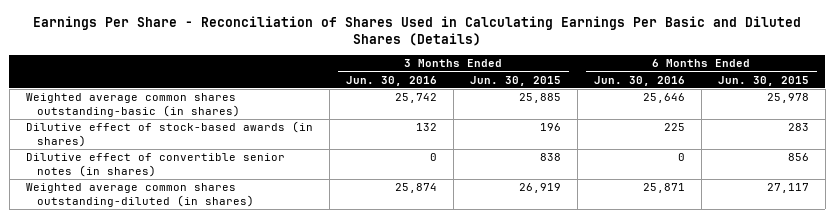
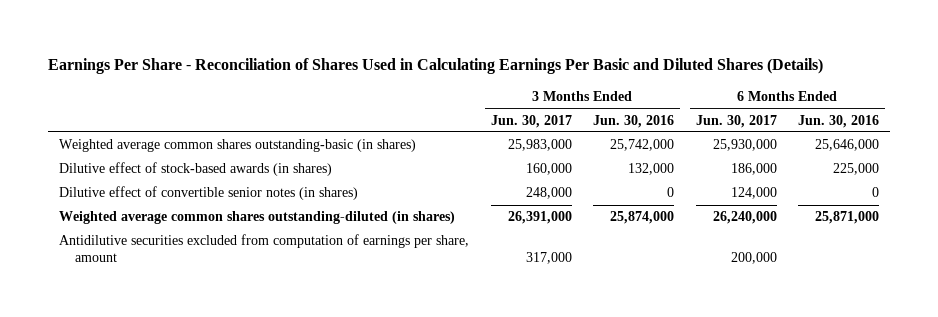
- | 3 Months Ended Jun. 30, 2016 | 3 Months Ended Jun. 30, 2015 | 6 Months Ended Jun. 30, 2016 | 6 Months Ended Jun. 30, 2015
+ | 3 Months Ended Jun. 30, 2017 | 3 Months Ended Jun. 30, 2016 | 6 Months Ended Jun. 30, 2017 | 6 Months Ended Jun. 30, 2016
- Weighted average common shares outstanding-basic (in shares) | 25,742 | 25,885 | 25,646 | 25,978
- Dilutive effect of stock-based awards (in shares) | 132 | 196 | 225 | 283
+ Weighted average common shares outstanding-basic (in shares) | 25,983,000 | 25,742,000 | 25,930,000 | 25,646,000
+ Dilutive effect of stock-based awards (in shares) | 160,000 | 132,000 | 186,000 | 225,000
- Weighted average common shares outstanding-diluted (in shares) | 25,874 | 26,919 | 25,871 | 27,117
+ Weighted average common shares outstanding-diluted (in shares) | 26,391,000 | 25,874,000 | 26,240,000 | 25,871,000
+ Antidilutive securities excluded from computation of earnings per share, amount | 317,000 | | 200,000 |

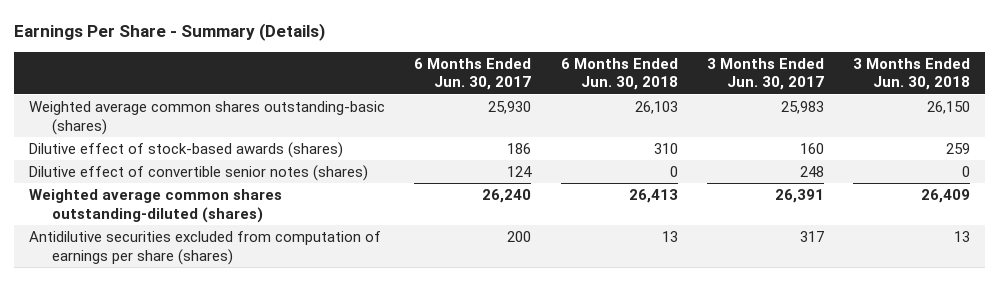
- Earnings Per Share - Reconciliation of Shares Used in Calculating Earnings Per Basic and Diluted Shares (Details)
+ Earnings Per Share - Summary (Details)
- | 3 Months Ended Jun. 30, 2017 | 3 Months Ended Jun. 30, 2016 | 6 Months Ended Jun. 30, 2017 | 6 Months Ended Jun. 30, 2016
+ | 6 Months Ended Jun. 30, 2017 | 6 Months Ended Jun. 30, 2018 | 3 Months Ended Jun. 30, 2017 | 3 Months Ended Jun. 30, 2018
- Weighted average common shares outstanding-basic (in shares) | 25,983,000 | 25,742,000 | 25,930,000 | 25,646,000
- Dilutive effect of stock-based awards (in shares) | 160,000 | 132,000 | 186,000 | 225,000
- Dilutive effect of convertible senior notes (in shares) | 248,000 | 0 | 124,000 | 0
- Weighted average common shares outstanding-diluted (in shares) | 26,391,000 | 25,874,000 | 26,240,000 | 25,871,000
- Antidilutive securities excluded from computation of earnings per share, amount | 317,000 | | 200,000 |
+ Weighted average common shares outstanding-basic (shares) | 25,930 | 26,103 | 25,983 | 26,150
+ Dilutive effect of stock-based awards (shares) | 186 | 310 | 160 | 259
+ Dilutive effect of convertible senior notes (shares) | 124 | 0 | 248 | 0
+ Weighted average common shares outstanding-diluted (shares) | 26,240 | 26,413 | 26,391 | 26,409
+ Antidilutive securities excluded from computation of earnings per share (shares) | 200 | 13 | 317 | 13

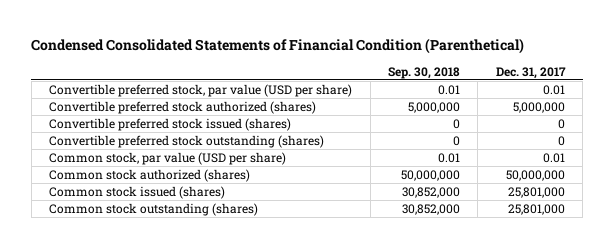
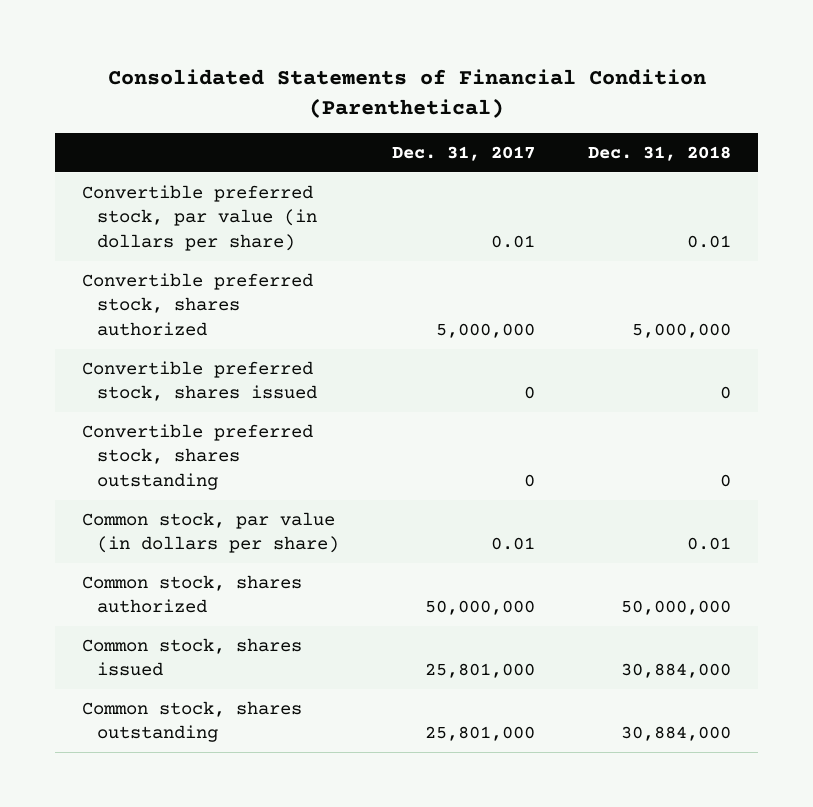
- Condensed Consolidated Statements of Financial Condition (Parenthetical)
+ Consolidated Statements of Financial Condition (Parenthetical)
- | Sep. 30, 2018 | Dec. 31, 2017
+ | Dec. 31, 2017 | Dec. 31, 2018
- Convertible preferred stock, par value (USD per share) | 0.01 | 0.01
- Convertible preferred stock authorized (shares) | 5,000,000 | 5,000,000
- Convertible preferred stock issued (shares) | 0 | 0
- Convertible preferred stock outstanding (shares) | 0 | 0
- Common stock, par value (USD per share) | 0.01 | 0.01
- Common stock authorized (shares) | 50,000,000 | 50,000,000
- Common stock issued (shares) | 30,852,000 | 25,801,000
- Common stock outstanding (shares) | 30,852,000 | 25,801,000
+ Convertible preferred stock, par value (in dollars per share) | 0.01 | 0.01
+ Convertible preferred stock, shares authorized | 5,000,000 | 5,000,000
+ Convertible preferred stock, shares issued | 0 | 0
+ Convertible preferred stock, shares outstanding | 0 | 0
+ Common stock, par value (in dollars per share) | 0.01 | 0.01
+ Common stock, shares authorized | 50,000,000 | 50,000,000
+ Common stock, shares issued | 25,801,000 | 30,884,000
+ Common stock, shares outstanding | 25,801,000 | 30,884,000

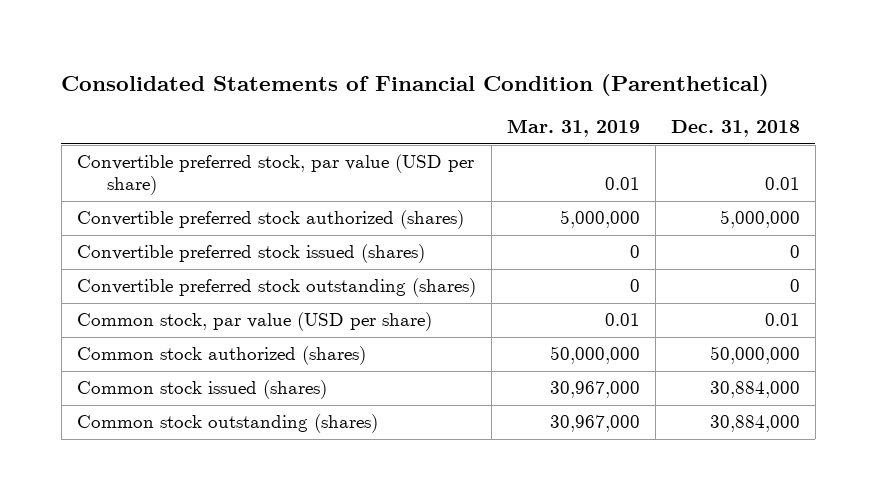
- | Dec. 31, 2017 | Dec. 31, 2018
+ | Mar. 31, 2019 | Dec. 31, 2018
- Convertible preferred stock, par value (in dollars per share) | 0.01 | 0.01
- Convertible preferred stock, shares authorized | 5,000,000 | 5,000,000
- Convertible preferred stock, shares issued | 0 | 0
- Convertible preferred stock, shares outstanding | 0 | 0
- Common stock, par value (in dollars per share) | 0.01 | 0.01
- Common stock, shares authorized | 50,000,000 | 50,000,000
- Common stock, shares issued | 25,801,000 | 30,884,000
- Common stock, shares outstanding | 25,801,000 | 30,884,000
+ Convertible preferred stock, par value (USD per share) | 0.01 | 0.01
+ Convertible preferred stock authorized (shares) | 5,000,000 | 5,000,000
+ Convertible preferred stock issued (shares) | 0 | 0
+ Convertible preferred stock outstanding (shares) | 0 | 0
+ Common stock, par value (USD per share) | 0.01 | 0.01
+ Common stock authorized (shares) | 50,000,000 | 50,000,000
+ Common stock issued (shares) | 30,967,000 | 30,884,000
+ Common stock outstanding (shares) | 30,967,000 | 30,884,000

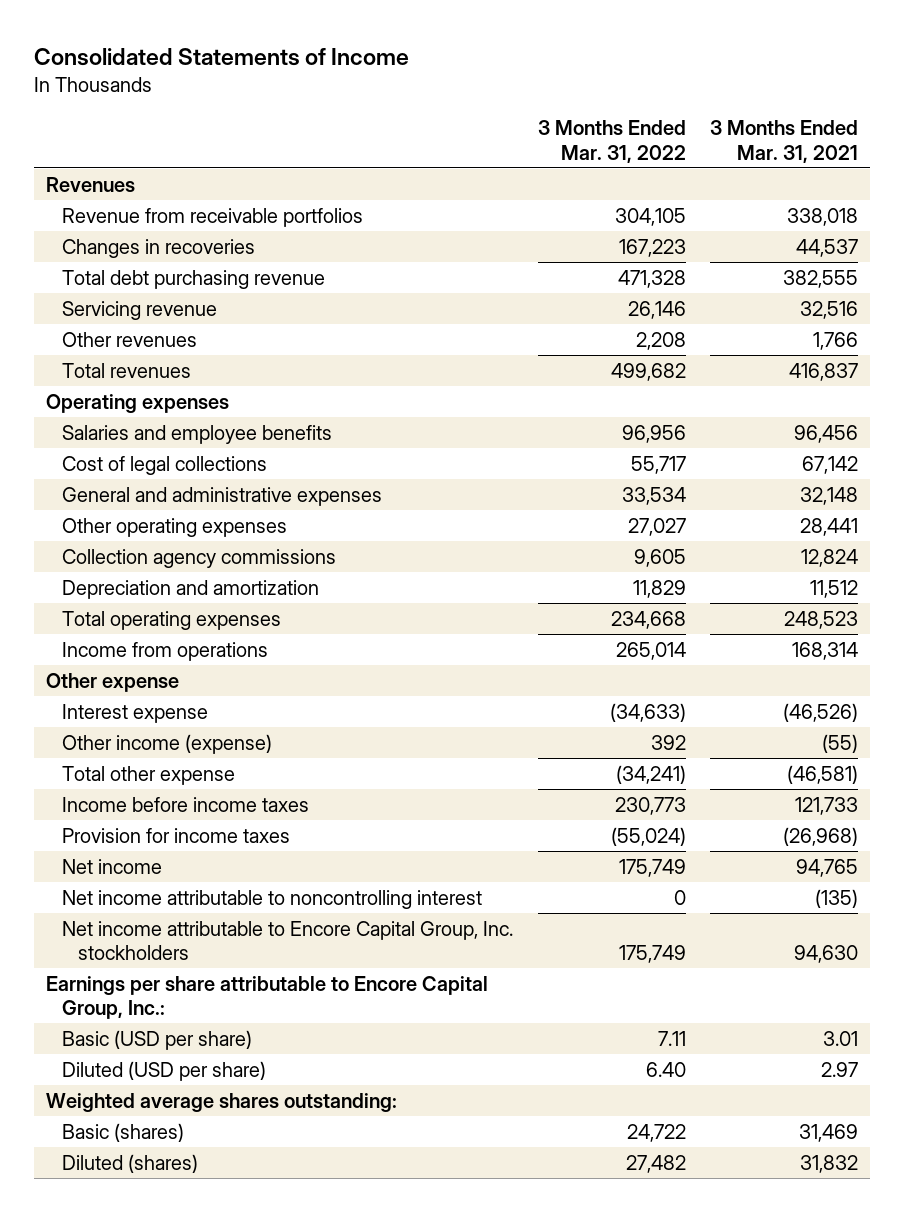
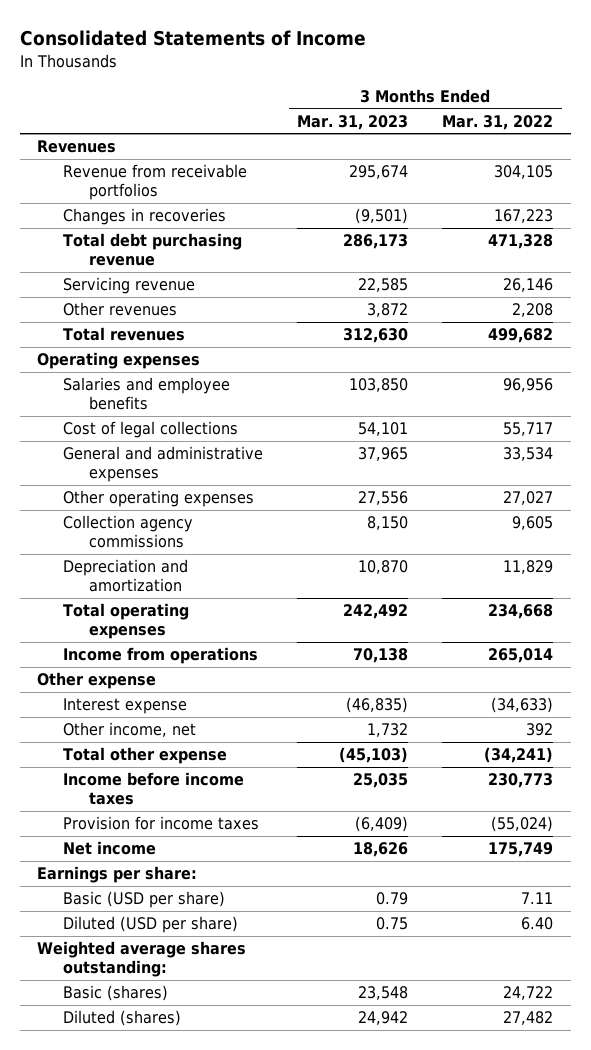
- | 3 Months Ended Mar. 31, 2022 | 3 Months Ended Mar. 31, 2021
+ | 3 Months Ended Mar. 31, 2023 | 3 Months Ended Mar. 31, 2022
- Other income (expense) | 392 | (55)
+ Other income, net | 1,732 | 392
- Net income attributable to noncontrolling interest | 0 | (135)
- Net income attributable to Encore Capital Group, Inc. stockholders | 175,749 | 94,630
- Earnings per share attributable to Encore Capital Group, Inc.:
+ Earnings per share:

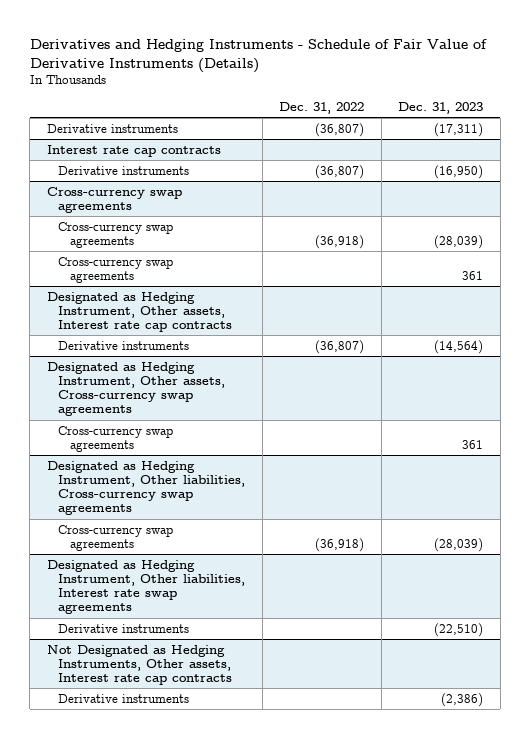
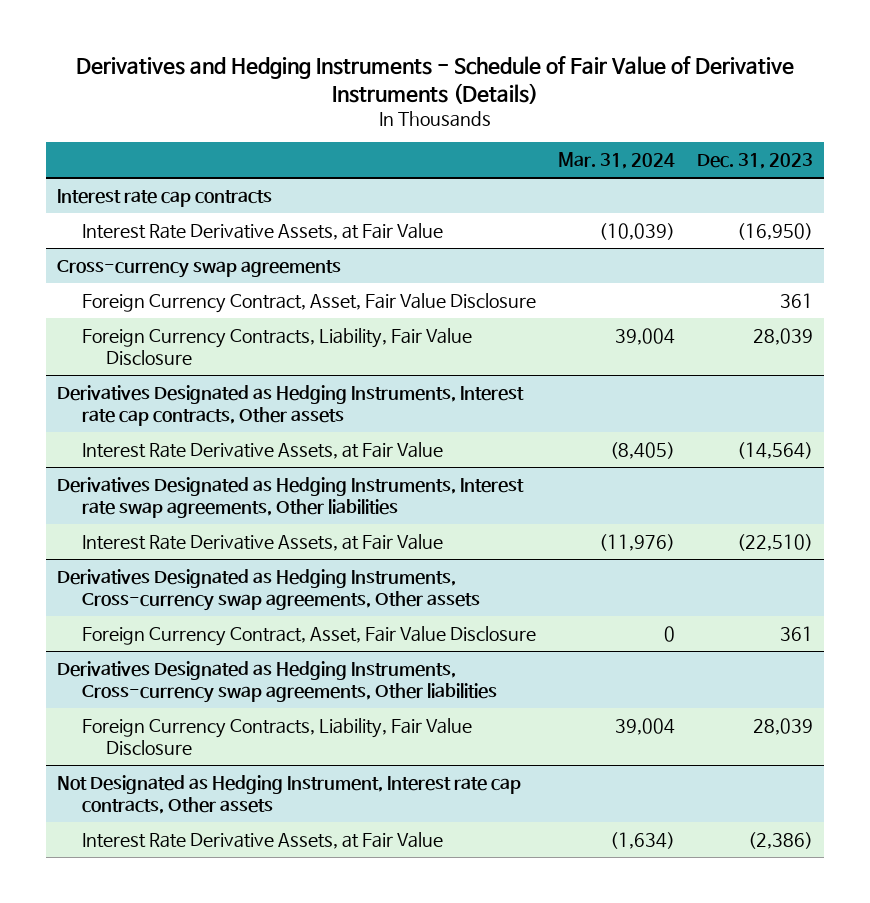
- | Dec. 31, 2022 | Dec. 31, 2023
+ | Mar. 31, 2024 | Dec. 31, 2023
- Derivative instruments | (36,807) | (17,311)
@ Interest rate cap contracts
- Derivative instruments | (36,807) | (16,950)
+ Interest Rate Derivative Assets, at Fair Value | (10,039) | (16,950)
@ Cross-currency swap agreements
- Cross-currency swap agreements | (36,918) | (28,039)
- Cross-currency swap agreements | | 361
- Designated as Hedging Instrument, Other assets, Interest rate cap contracts
- Derivative instruments | (36,807) | (14,564)
- Designated as Hedging Instrument, Other assets, Cross-currency swap agreements
- Cross-currency swap agreements | | 361
- Designated as Hedging Instrument, Other liabilities, Cross-currency swap agreements
- Cross-currency swap agreements | (36,918) | (28,039)
- Designated as Hedging Instrument, Other liabilities, Interest rate swap agreements
- Derivative instruments | | (22,510)
- Not Designated as Hedging Instruments, Other assets, Interest rate cap contracts
- Derivative instruments | | (2,386)
@ Cross-currency swap agreements
+ Foreign Currency Contract, Asset, Fair Value Disclosure | | 361
+ Foreign Currency Contracts, Liability, Fair Value Disclosure | 39,004 | 28,039
+ Derivatives Designated as Hedging Instruments, Interest rate cap contracts, Other assets
+ Interest Rate Derivative Assets, at Fair Value | (8,405) | (14,564)
+ Derivatives Designated as Hedging Instruments, Interest rate swap agreements, Other liabilities
+ Interest Rate Derivative Assets, at Fair Value | (11,976) | (22,510)
+ Derivatives Designated as Hedging Instruments, Cross-currency swap agreements, Other assets
+ Foreign Currency Contract, Asset, Fair Value Disclosure | 0 | 361
+ Derivatives Designated as Hedging Instruments, Cross-currency swap agreements, Other liabilities
+ Foreign Currency Contracts, Liability, Fair Value Disclosure | 39,004 | 28,039
+ Not Designated as Hedging Instrument, Interest rate cap contracts, Other assets
+ Interest Rate Derivative Assets, at Fair Value | (1,634) | (2,386)

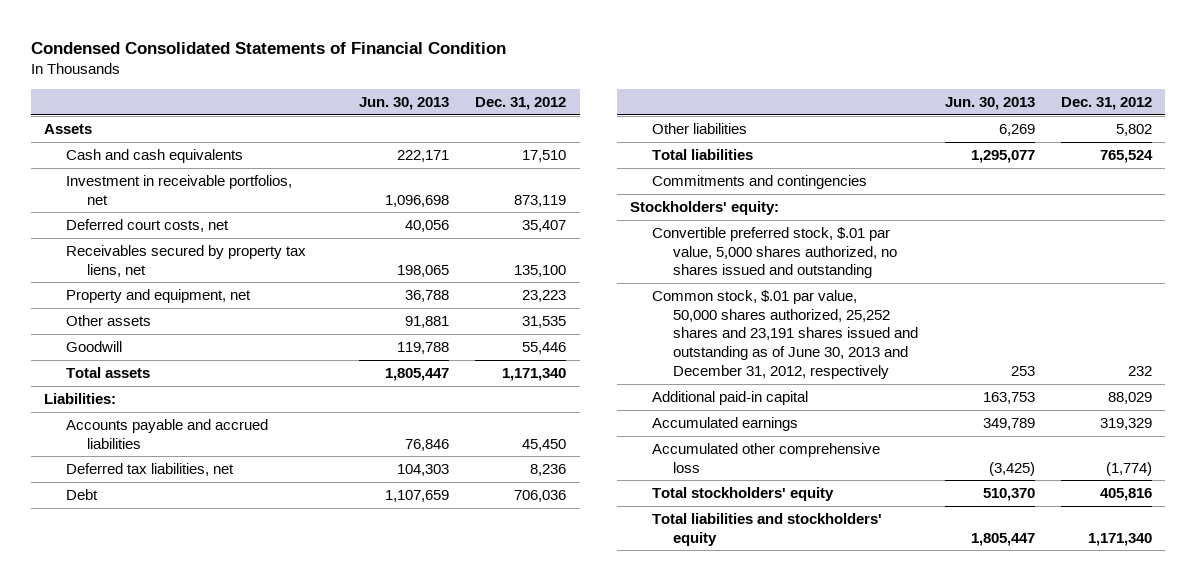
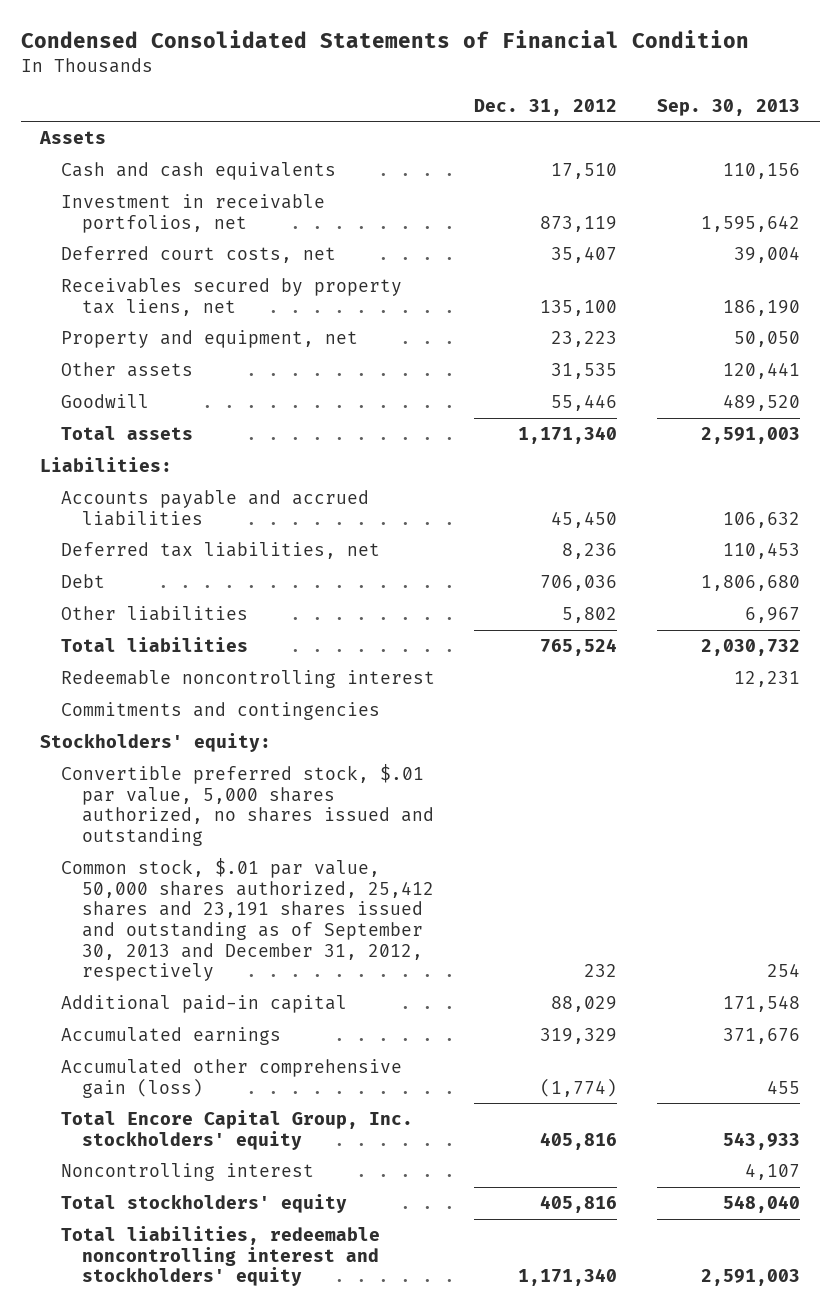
- | Jun. 30, 2013 | Dec. 31, 2012
+ | Dec. 31, 2012 | Sep. 30, 2013
+ Redeemable noncontrolling interest | | 12,231
- Common stock, $.01 par value, 50,000 shares authorized, 25,252 shares and 23,191 shares issued and outstanding as of June 30, 2013 and December 31, 2012, respectively | 253 | 232
+ Common stock, $.01 par value, 50,000 shares authorized, 25,412 shares and 23,191 shares issued and outstanding as of September 30, 2013 and December 31, 2012, respectively | 232 | 254
- Accumulated other comprehensive loss | (3,425) | (1,774)
+ Accumulated other comprehensive gain (loss) | (1,774) | 455
+ Total Encore Capital Group, Inc. stockholders' equity | 405,816 | 543,933
+ Noncontrolling interest | | 4,107
- Total liabilities and stockholders' equity | 1,805,447 | 1,171,340
+ Total liabilities, redeemable noncontrolling interest and stockholders' equity | 1,171,340 | 2,591,003

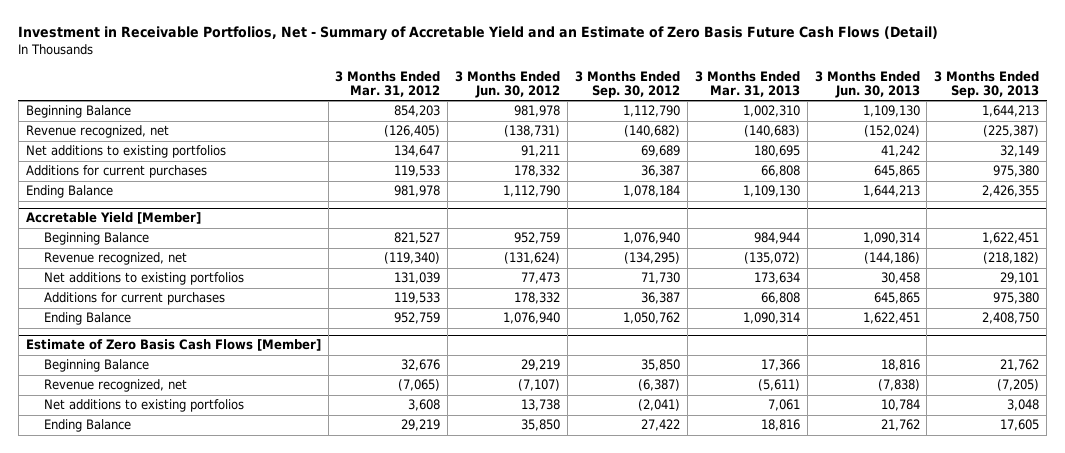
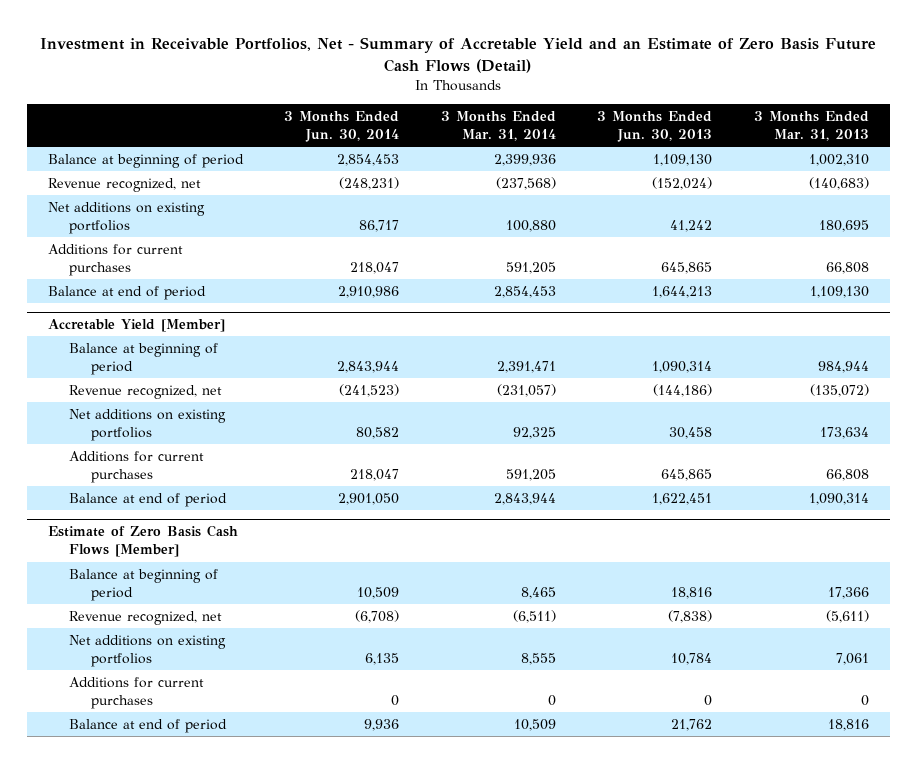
- | 3 Months Ended Mar. 31, 2012 | 3 Months Ended Jun. 30, 2012 | 3 Months Ended Sep. 30, 2012 | 3 Months Ended Mar. 31, 2013 | 3 Months Ended Jun. 30, 2013 | 3 Months Ended Sep. 30, 2013
+ | 3 Months Ended Jun. 30, 2014 | 3 Months Ended Mar. 31, 2014 | 3 Months Ended Jun. 30, 2013 | 3 Months Ended Mar. 31, 2013
- Beginning Balance | 854,203 | 981,978 | 1,112,790 | 1,002,310 | 1,109,130 | 1,644,213
+ Balance at beginning of period | 2,854,453 | 2,399,936 | 1,109,130 | 1,002,310
- Net additions to existing portfolios | 134,647 | 91,211 | 69,689 | 180,695 | 41,242 | 32,149
+ Net additions on existing portfolios | 86,717 | 100,880 | 41,242 | 180,695
- Ending Balance | 981,978 | 1,112,790 | 1,078,184 | 1,109,130 | 1,644,213 | 2,426,355
+ Balance at end of period | 2,910,986 | 2,854,453 | 1,644,213 | 1,109,130
@ Accretable Yield [Member]
- Beginning Balance | 821,527 | 952,759 | 1,076,940 | 984,944 | 1,090,314 | 1,622,451
+ Balance at beginning of period | 2,843,944 | 2,391,471 | 1,090,314 | 984,944
- Net additions to existing portfolios | 131,039 | 77,473 | 71,730 | 173,634 | 30,458 | 29,101
+ Net additions on existing portfolios | 80,582 | 92,325 | 30,458 | 173,634
- Ending Balance | 952,759 | 1,076,940 | 1,050,762 | 1,090,314 | 1,622,451 | 2,408,750
+ Balance at end of period | 2,901,050 | 2,843,944 | 1,622,451 | 1,090,314
@ Estimate of Zero Basis Cash Flows [Member]
- Beginning Balance | 32,676 | 29,219 | 35,850 | 17,366 | 18,816 | 21,762
+ Balance at beginning of period | 10,509 | 8,465 | 18,816 | 17,366
- Net additions to existing portfolios | 3,608 | 13,738 | (2,041) | 7,061 | 10,784 | 3,048
- Ending Balance | 29,219 | 35,850 | 27,422 | 18,816 | 21,762 | 17,605
+ Net additions on existing portfolios | 6,135 | 8,555 | 10,784 | 7,061
+ Additions for current purchases | 0 | 0 | 0 | 0
+ Balance at end of period | 9,936 | 10,509 | 21,762 | 18,816

